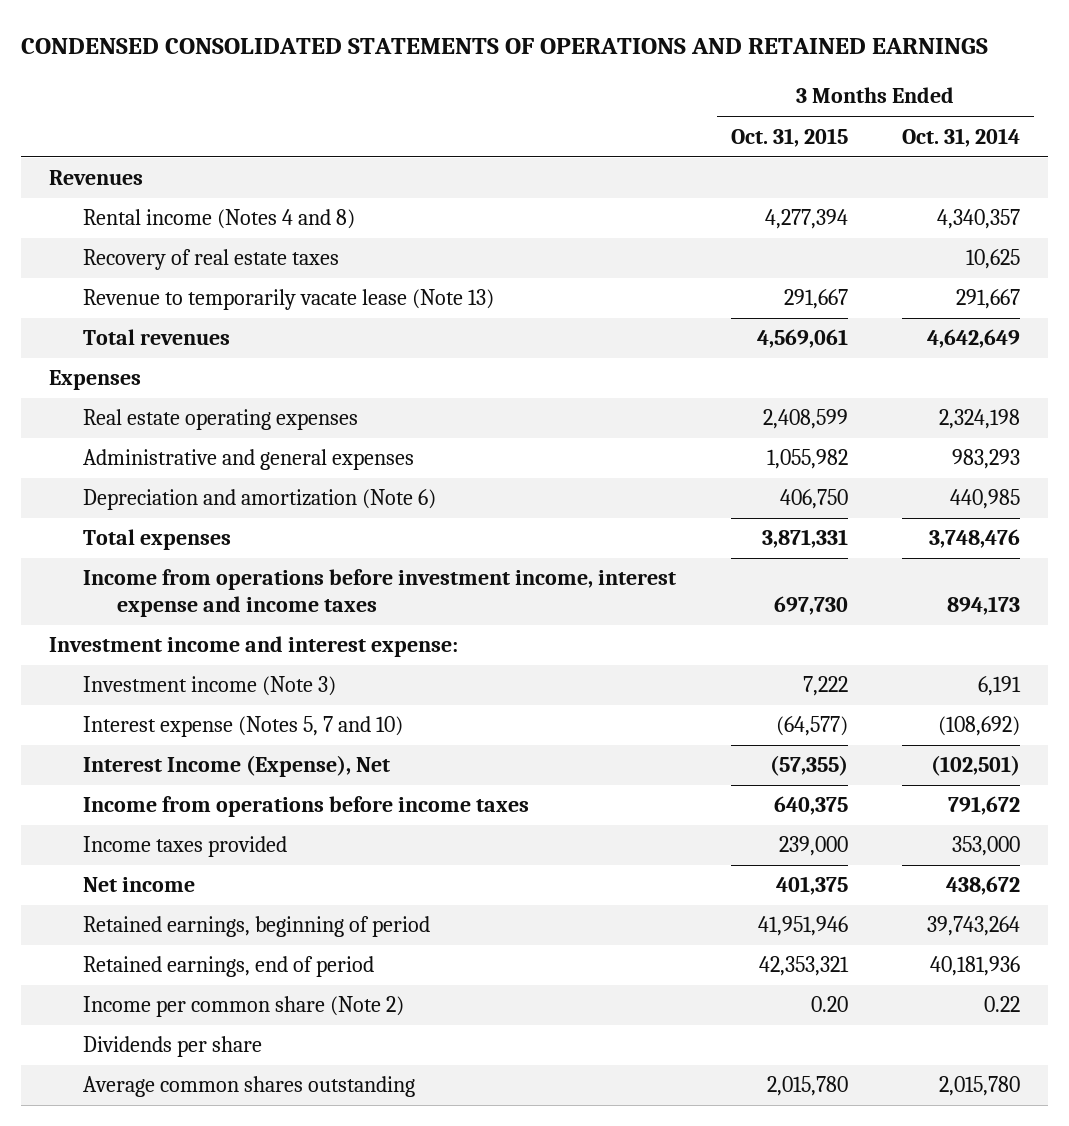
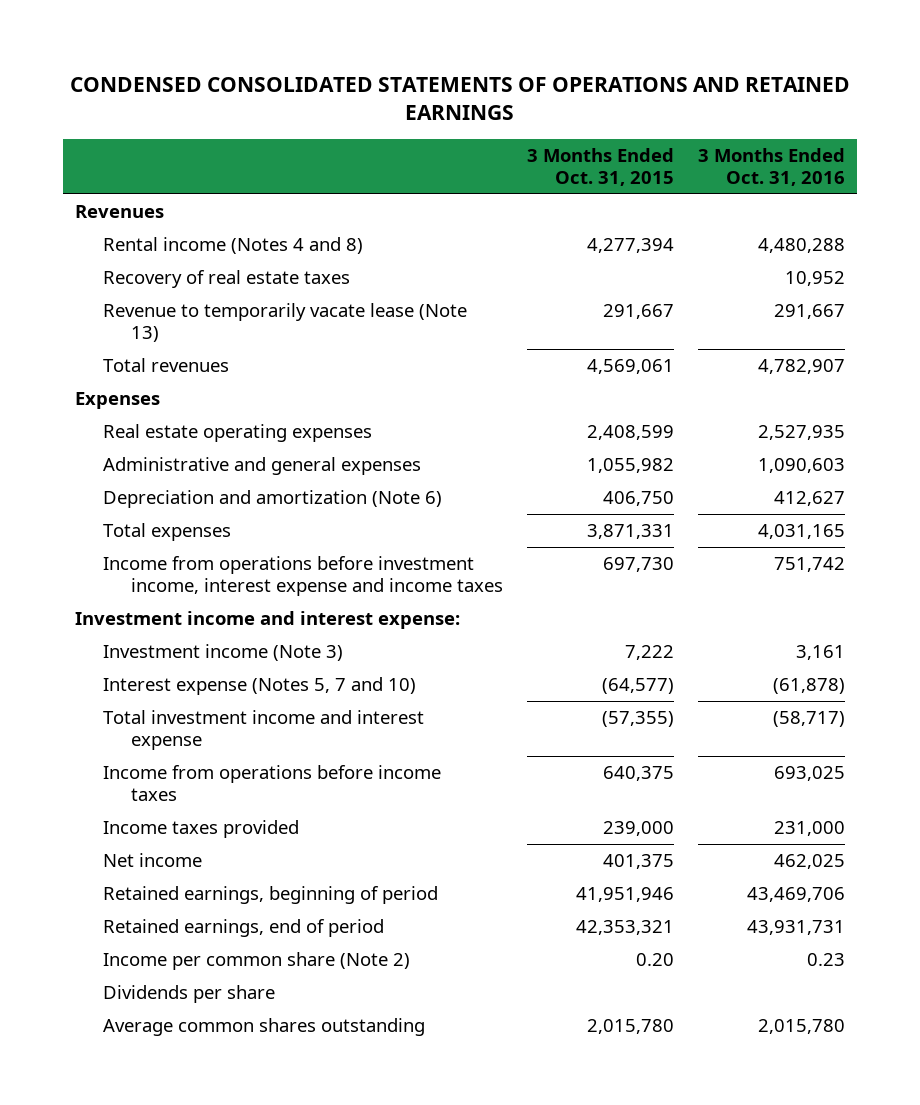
- | 3 Months Ended Oct. 31, 2015 | 3 Months Ended Oct. 31, 2014
+ | 3 Months Ended Oct. 31, 2015 | 3 Months Ended Oct. 31, 2016
- Interest Income (Expense), Net | (57,355) | (102,501)
+ Total investment income and interest expense | (57,355) | (58,717)

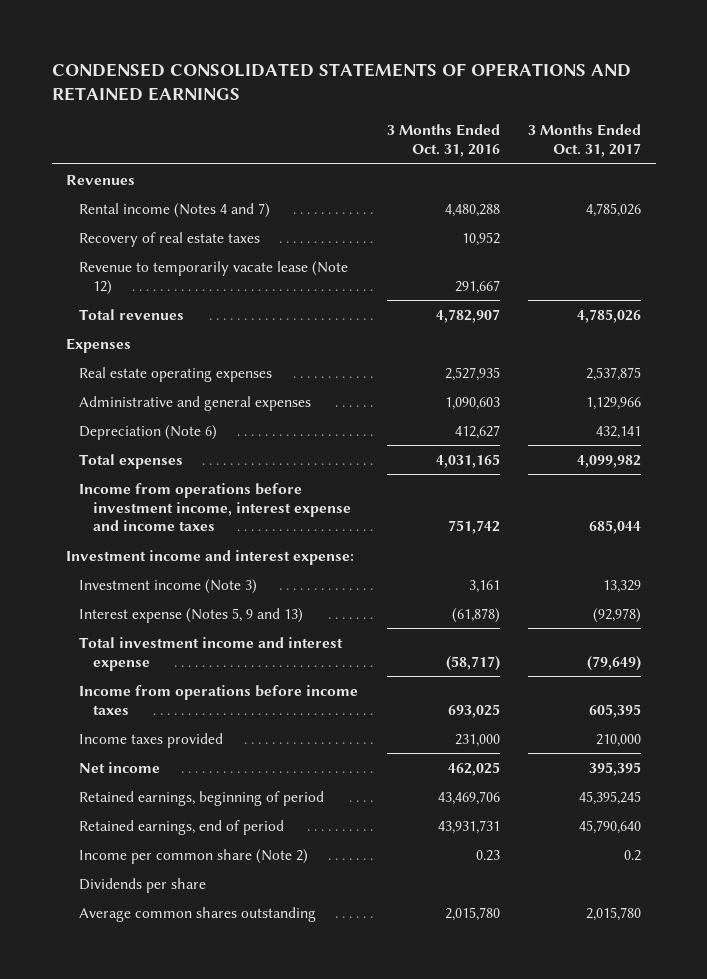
- | 3 Months Ended Oct. 31, 2015 | 3 Months Ended Oct. 31, 2016
+ | 3 Months Ended Oct. 31, 2016 | 3 Months Ended Oct. 31, 2017
- Rental income (Notes 4 and 8) | 4,277,394 | 4,480,288
+ Rental income (Notes 4 and 7) | 4,480,288 | 4,785,026
- Revenue to temporarily vacate lease (Note 13) | 291,667 | 291,667
+ Revenue to temporarily vacate lease (Note 12) | 291,667 |
- Depreciation and amortization (Note 6) | 406,750 | 412,627
+ Depreciation (Note 6) | 412,627 | 432,141
- Interest expense (Notes 5, 7 and 10) | (64,577) | (61,878)
+ Interest expense (Notes 5, 9 and 13) | (61,878) | (92,978)

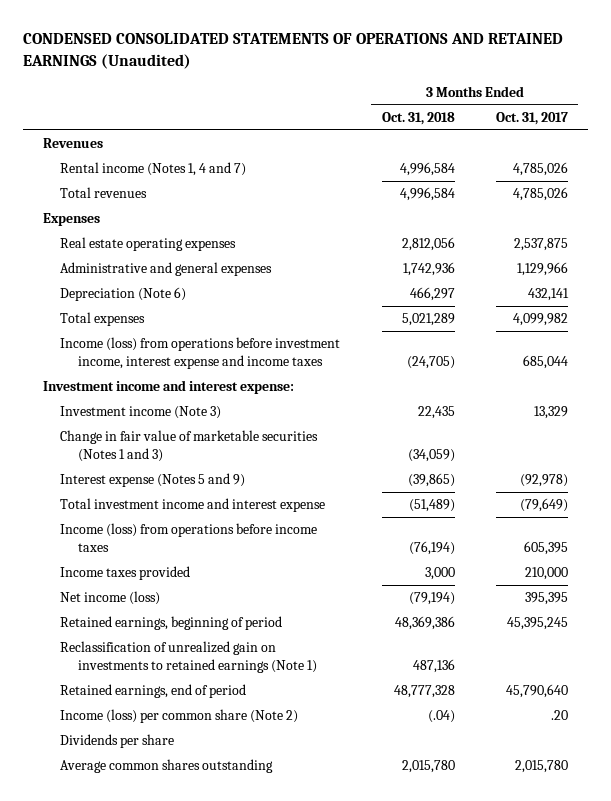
- CONDENSED CONSOLIDATED STATEMENTS OF OPERATIONS AND RETAINED EARNINGS
+ CONDENSED CONSOLIDATED STATEMENTS OF OPERATIONS AND RETAINED EARNINGS (Unaudited)
- | 3 Months Ended Oct. 31, 2016 | 3 Months Ended Oct. 31, 2017
+ | 3 Months Ended Oct. 31, 2018 | 3 Months Ended Oct. 31, 2017
- Rental income (Notes 4 and 7) | 4,480,288 | 4,785,026
- Recovery of real estate taxes | 10,952 |
- Revenue to temporarily vacate lease (Note 12) | 291,667 |
+ Rental income (Notes 1, 4 and 7) | 4,996,584 | 4,785,026
- Income from operations before investment income, interest expense and income taxes | 751,742 | 685,044
+ Income (loss) from operations before investment income, interest expense and income taxes | (24,705) | 685,044
- Interest expense (Notes 5, 9 and 13) | (61,878) | (92,978)
+ Change in fair value of marketable securities (Notes 1 and 3) | (34,059) |
+ Interest expense (Notes 5 and 9) | (39,865) | (92,978)
- Income from operations before income taxes | 693,025 | 605,395
+ Income (loss) from operations before income taxes | (76,194) | 605,395
- Net income | 462,025 | 395,395
+ Net income (loss) | (79,194) | 395,395
+ Reclassification of unrealized gain on investments to retained earnings (Note 1) | 487,136 |
- Income per common share (Note 2) | 0.23 | 0.2
+ Income (loss) per common share (Note 2) | (.04) | .20

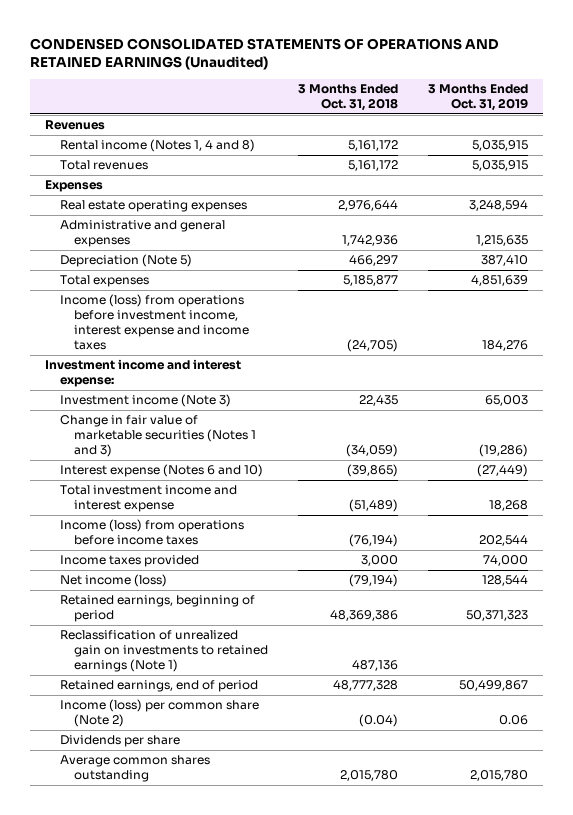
- | 3 Months Ended Oct. 31, 2018 | 3 Months Ended Oct. 31, 2017
+ | 3 Months Ended Oct. 31, 2018 | 3 Months Ended Oct. 31, 2019
- Rental income (Notes 1, 4 and 7) | 4,996,584 | 4,785,026
- Total revenues | 4,996,584 | 4,785,026
+ Rental income (Notes 1, 4 and 8) | 5,161,172 | 5,035,915
+ Total revenues | 5,161,172 | 5,035,915
- Real estate operating expenses | 2,812,056 | 2,537,875
+ Real estate operating expenses | 2,976,644 | 3,248,594
- Depreciation (Note 6) | 466,297 | 432,141
- Total expenses | 5,021,289 | 4,099,982
+ Depreciation (Note 5) | 466,297 | 387,410
+ Total expenses | 5,185,877 | 4,851,639
- Interest expense (Notes 5 and 9) | (39,865) | (92,978)
+ Interest expense (Notes 6 and 10) | (39,865) | (27,449)
- Income (loss) per common share (Note 2) | (.04) | .20
+ Income (loss) per common share (Note 2) | (0.04) | 0.06

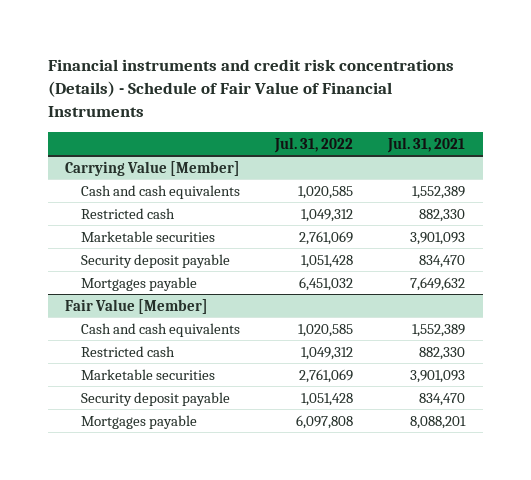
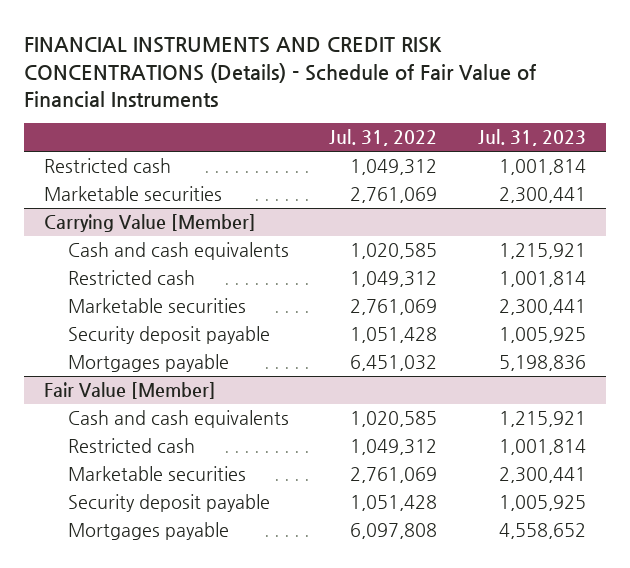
- Financial instruments and credit risk concentrations (Details) - Schedule of Fair Value of Financial Instruments
+ FINANCIAL INSTRUMENTS AND CREDIT RISK CONCENTRATIONS (Details) - Schedule of Fair Value of Financial Instruments
- | Jul. 31, 2022 | Jul. 31, 2021
+ | Jul. 31, 2022 | Jul. 31, 2023
+ Restricted cash | 1,049,312 | 1,001,814
+ Marketable securities | 2,761,069 | 2,300,441

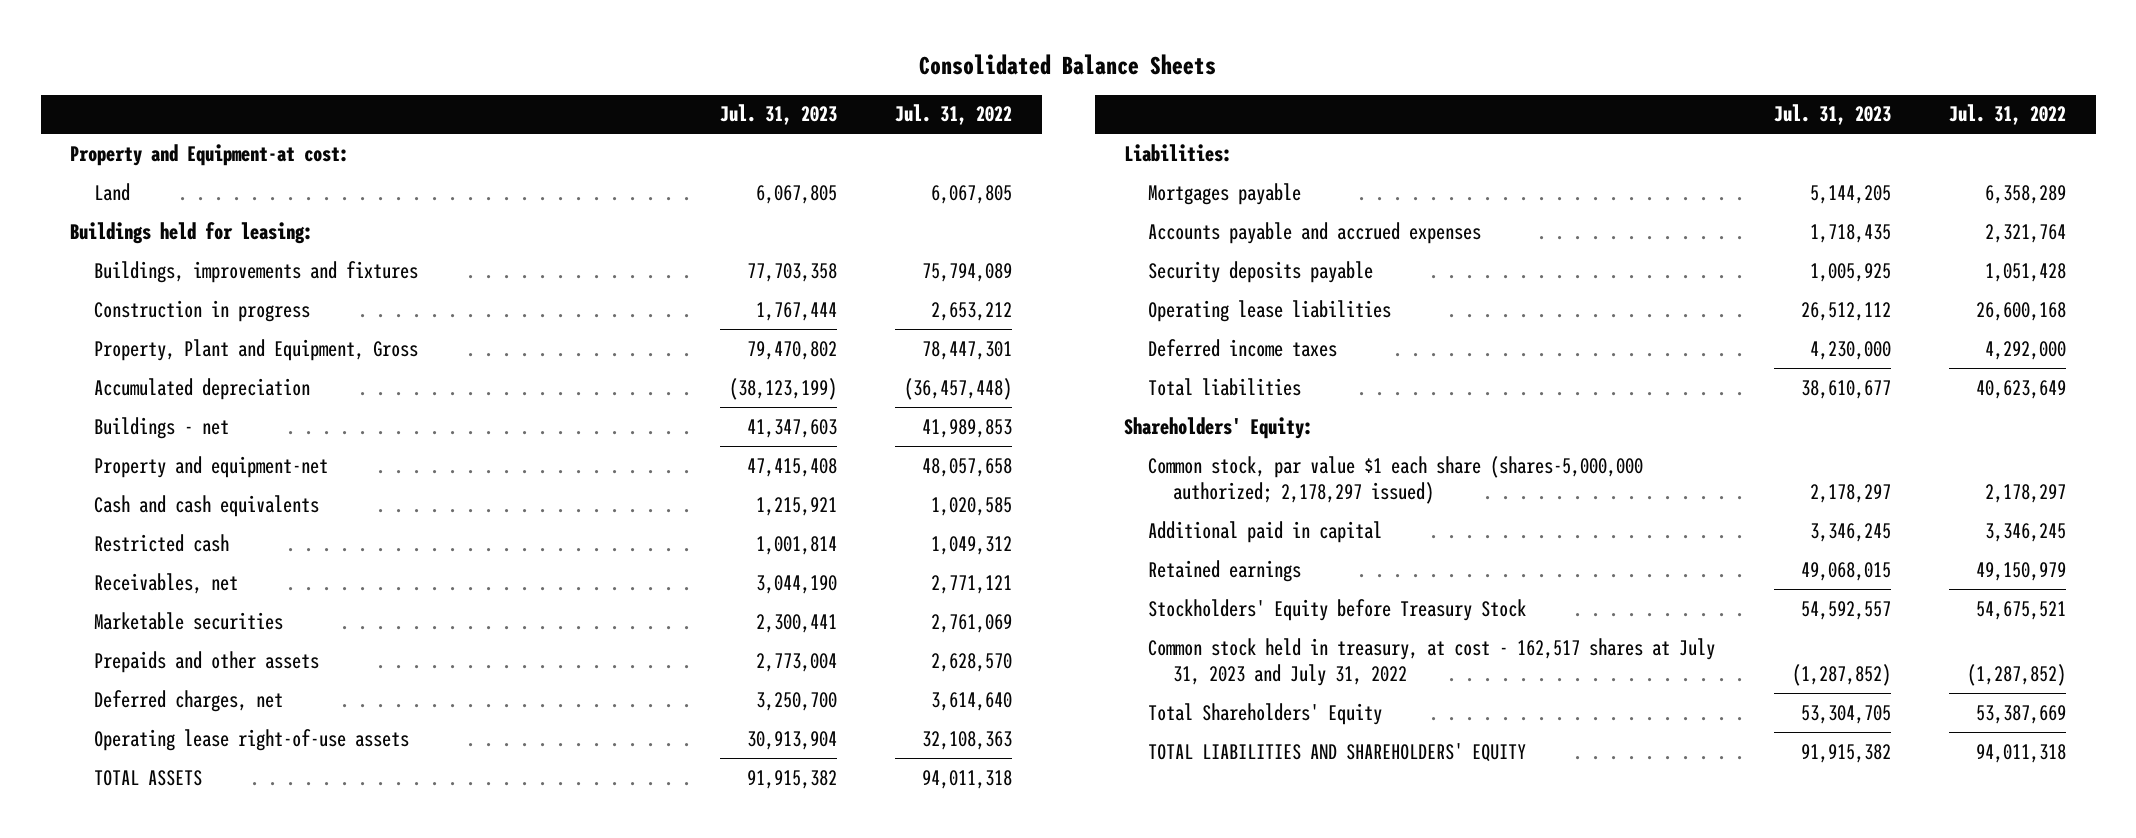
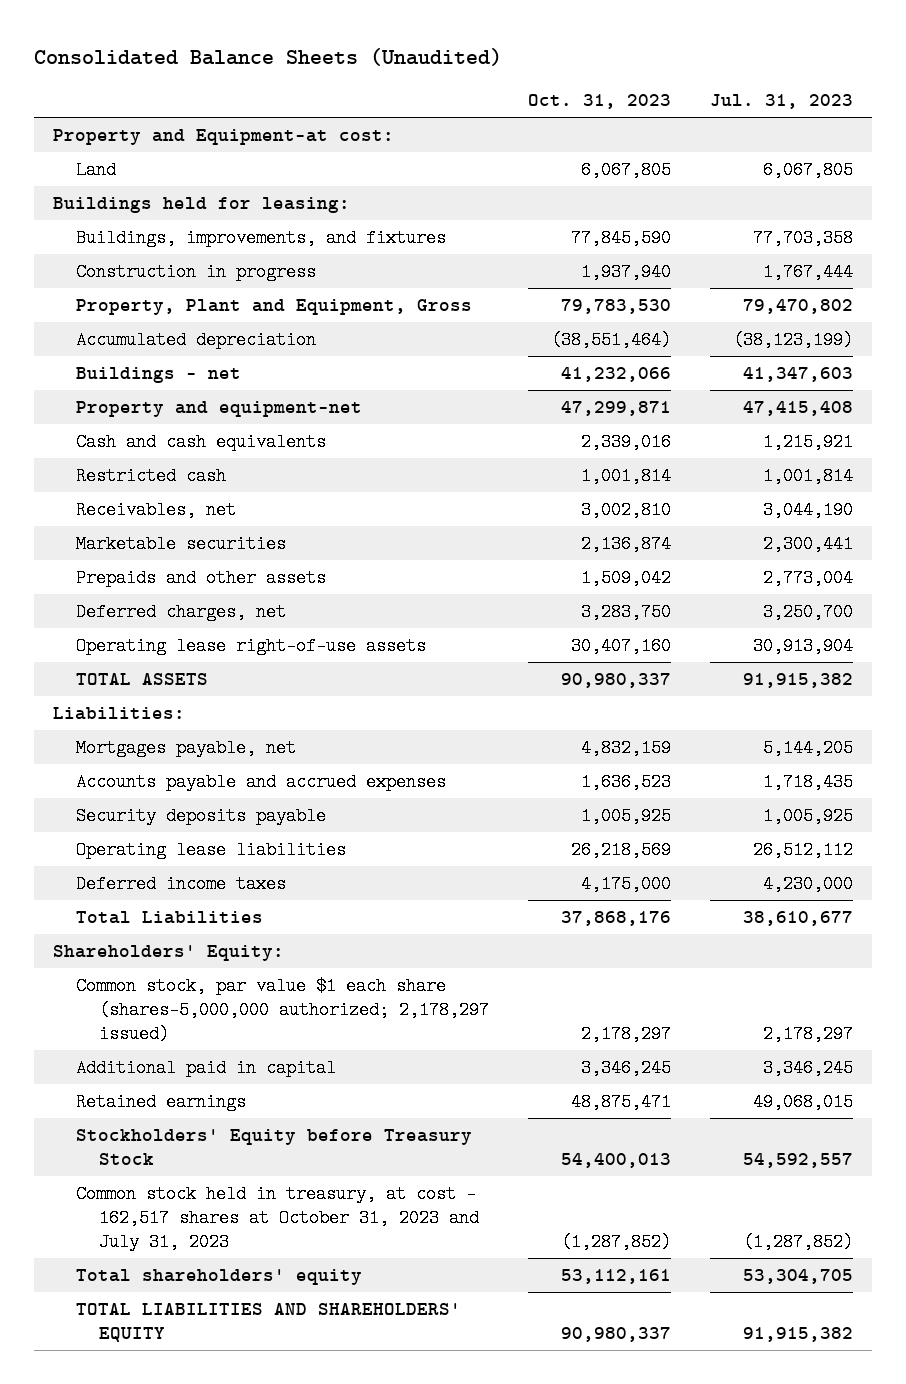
- Consolidated Balance Sheets
+ Consolidated Balance Sheets (Unaudited)
- | Jul. 31, 2023 | Jul. 31, 2022
+ | Oct. 31, 2023 | Jul. 31, 2023
- Buildings, improvements and fixtures | 77,703,358 | 75,794,089
+ Buildings, improvements, and fixtures | 77,845,590 | 77,703,358
- Mortgages payable | 5,144,205 | 6,358,289
+ Mortgages payable, net | 4,832,159 | 5,144,205
- Total liabilities | 38,610,677 | 40,623,649
+ Total Liabilities | 37,868,176 | 38,610,677
- Common stock held in treasury, at cost - 162,517 shares at July 31, 2023 and July 31, 2022 | (1,287,852) | (1,287,852)
- Total Shareholders' Equity | 53,304,705 | 53,387,669
+ Common stock held in treasury, at cost - 162,517 shares at October 31, 2023 and July 31, 2023 | (1,287,852) | (1,287,852)
+ Total shareholders' equity | 53,112,161 | 53,304,705

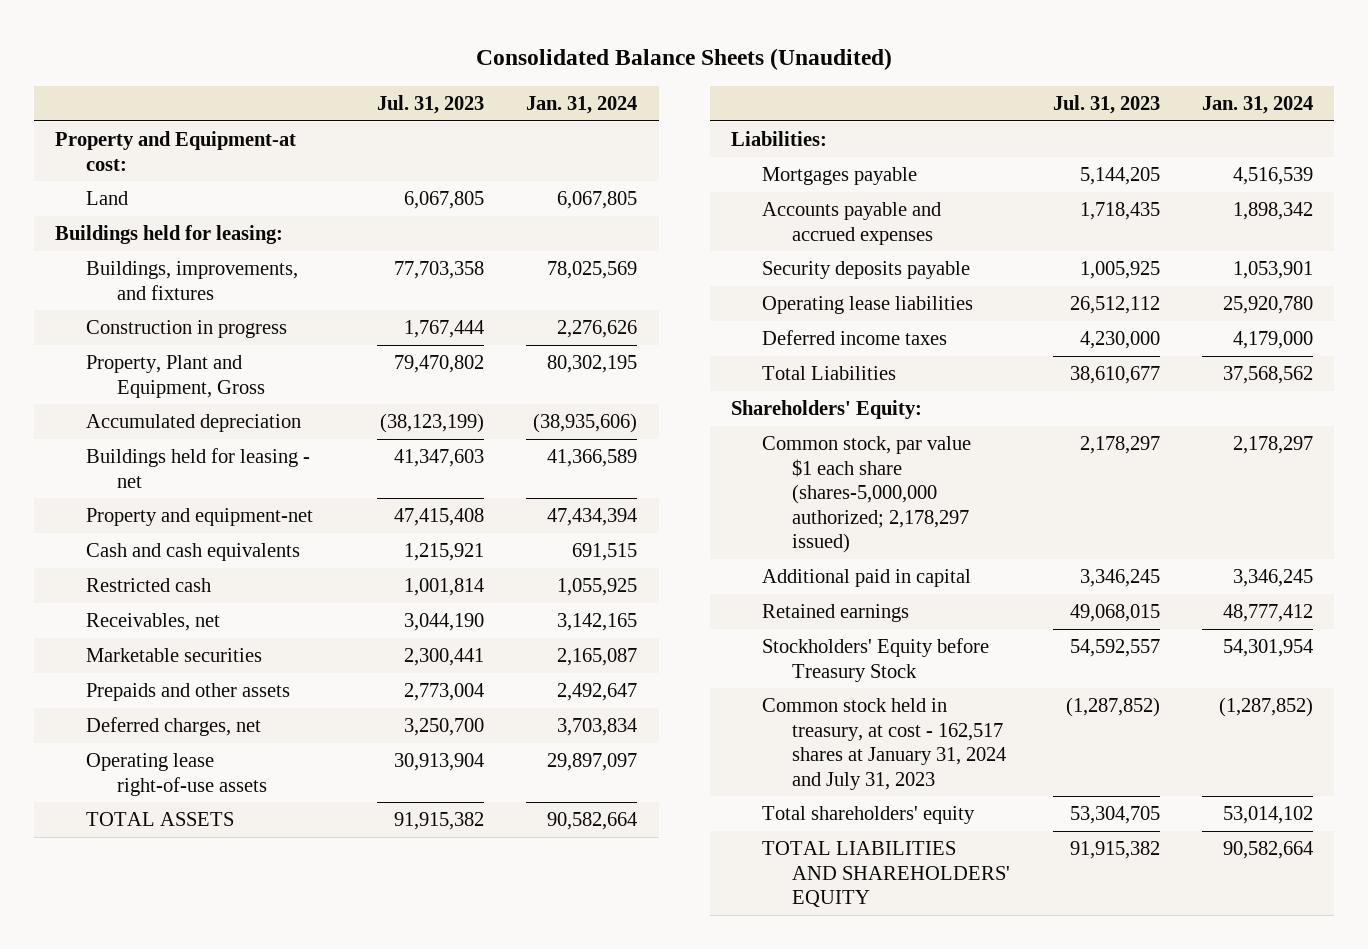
- | Oct. 31, 2023 | Jul. 31, 2023
+ | Jul. 31, 2023 | Jan. 31, 2024
- Buildings - net | 41,232,066 | 41,347,603
+ Buildings held for leasing - net | 41,347,603 | 41,366,589
- Mortgages payable, net | 4,832,159 | 5,144,205
+ Mortgages payable | 5,144,205 | 4,516,539
- Common stock held in treasury, at cost - 162,517 shares at October 31, 2023 and July 31, 2023 | (1,287,852) | (1,287,852)
+ Common stock held in treasury, at cost - 162,517 shares at January 31, 2024 and July 31, 2023 | (1,287,852) | (1,287,852)

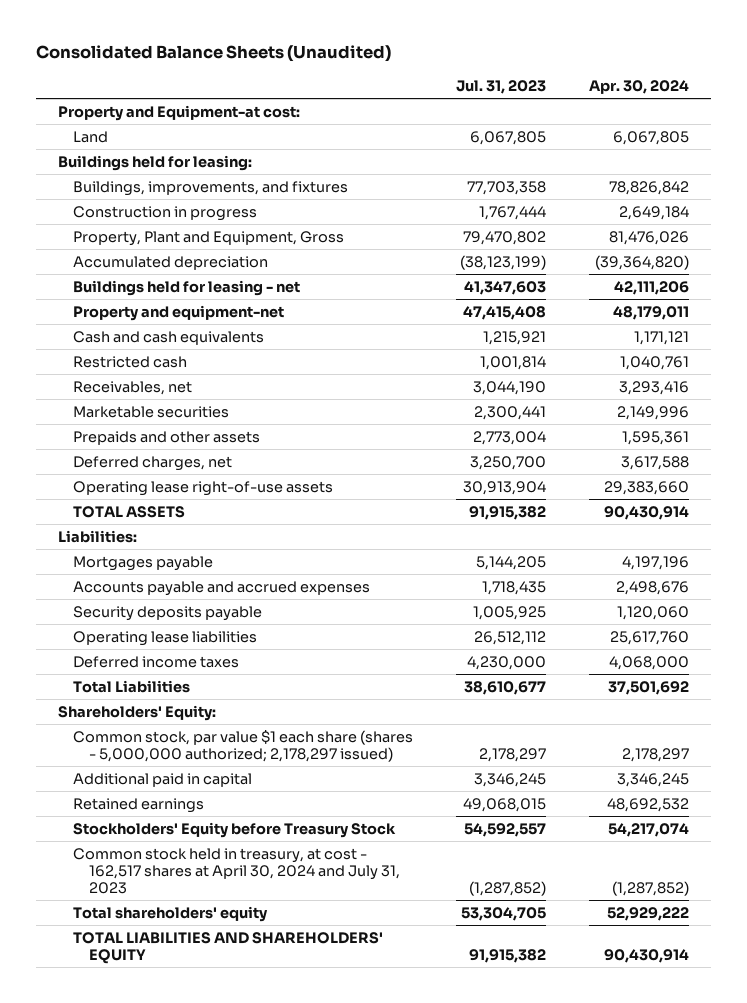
- | Jul. 31, 2023 | Jan. 31, 2024
+ | Jul. 31, 2023 | Apr. 30, 2024
- Common stock, par value $1 each share (shares-5,000,000 authorized; 2,178,297 issued) | 2,178,297 | 2,178,297
+ Common stock, par value $1 each share (shares - 5,000,000 authorized; 2,178,297 issued) | 2,178,297 | 2,178,297
- Common stock held in treasury, at cost - 162,517 shares at January 31, 2024 and July 31, 2023 | (1,287,852) | (1,287,852)
+ Common stock held in treasury, at cost - 162,517 shares at April 30, 2024 and July 31, 2023 | (1,287,852) | (1,287,852)

